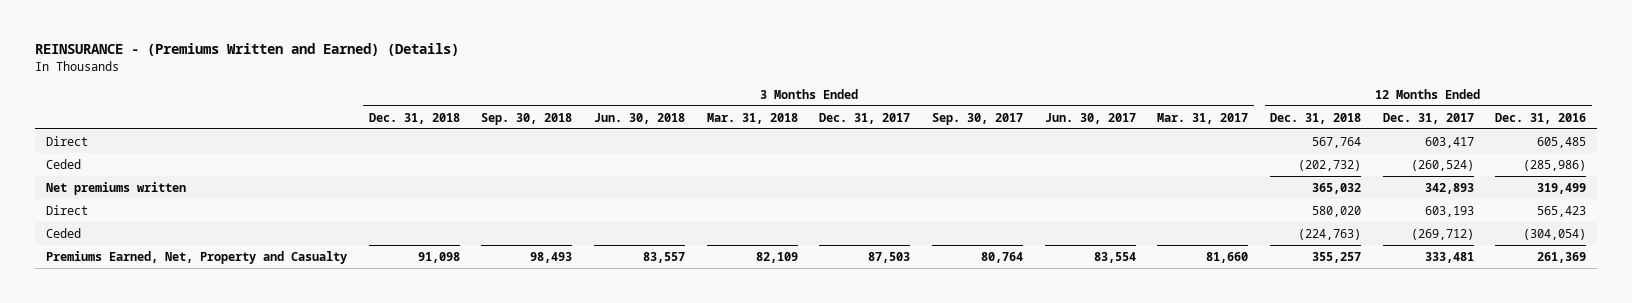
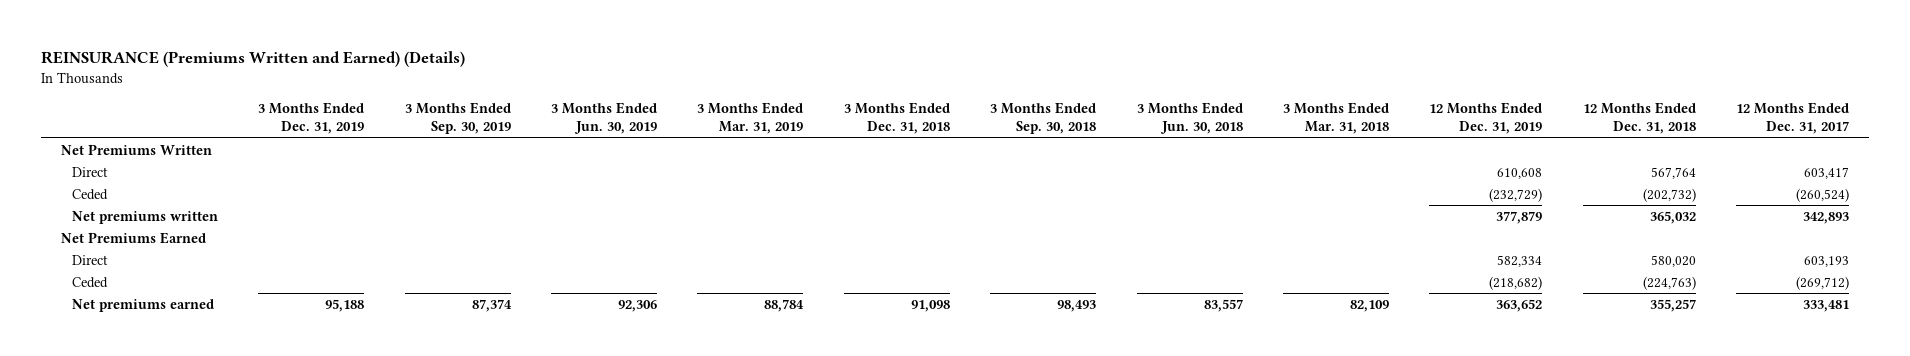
- REINSURANCE - (Premiums Written and Earned) (Details)
+ REINSURANCE (Premiums Written and Earned) (Details)
- | 3 Months Ended Dec. 31, 2018 | 3 Months Ended Sep. 30, 2018 | 3 Months Ended Jun. 30, 2018 | 3 Months Ended Mar. 31, 2018 | 3 Months Ended Dec. 31, 2017 | 3 Months Ended Sep. 30, 2017 | 3 Months Ended Jun. 30, 2017 | 3 Months Ended Mar. 31, 2017 | 12 Months Ended Dec. 31, 2018 | 12 Months Ended Dec. 31, 2017 | 12 Months Ended Dec. 31, 2016
+ | 3 Months Ended Dec. 31, 2019 | 3 Months Ended Sep. 30, 2019 | 3 Months Ended Jun. 30, 2019 | 3 Months Ended Mar. 31, 2019 | 3 Months Ended Dec. 31, 2018 | 3 Months Ended Sep. 30, 2018 | 3 Months Ended Jun. 30, 2018 | 3 Months Ended Mar. 31, 2018 | 12 Months Ended Dec. 31, 2019 | 12 Months Ended Dec. 31, 2018 | 12 Months Ended Dec. 31, 2017
+ Net Premiums Written
+ Net Premiums Earned
- Premiums Earned, Net, Property and Casualty | 91,098 | 98,493 | 83,557 | 82,109 | 87,503 | 80,764 | 83,554 | 81,660 | 355,257 | 333,481 | 261,369
+ Net premiums earned | 95,188 | 87,374 | 92,306 | 88,784 | 91,098 | 98,493 | 83,557 | 82,109 | 363,652 | 355,257 | 333,481

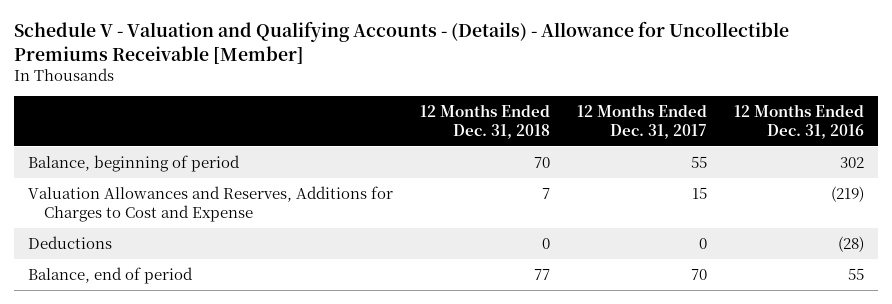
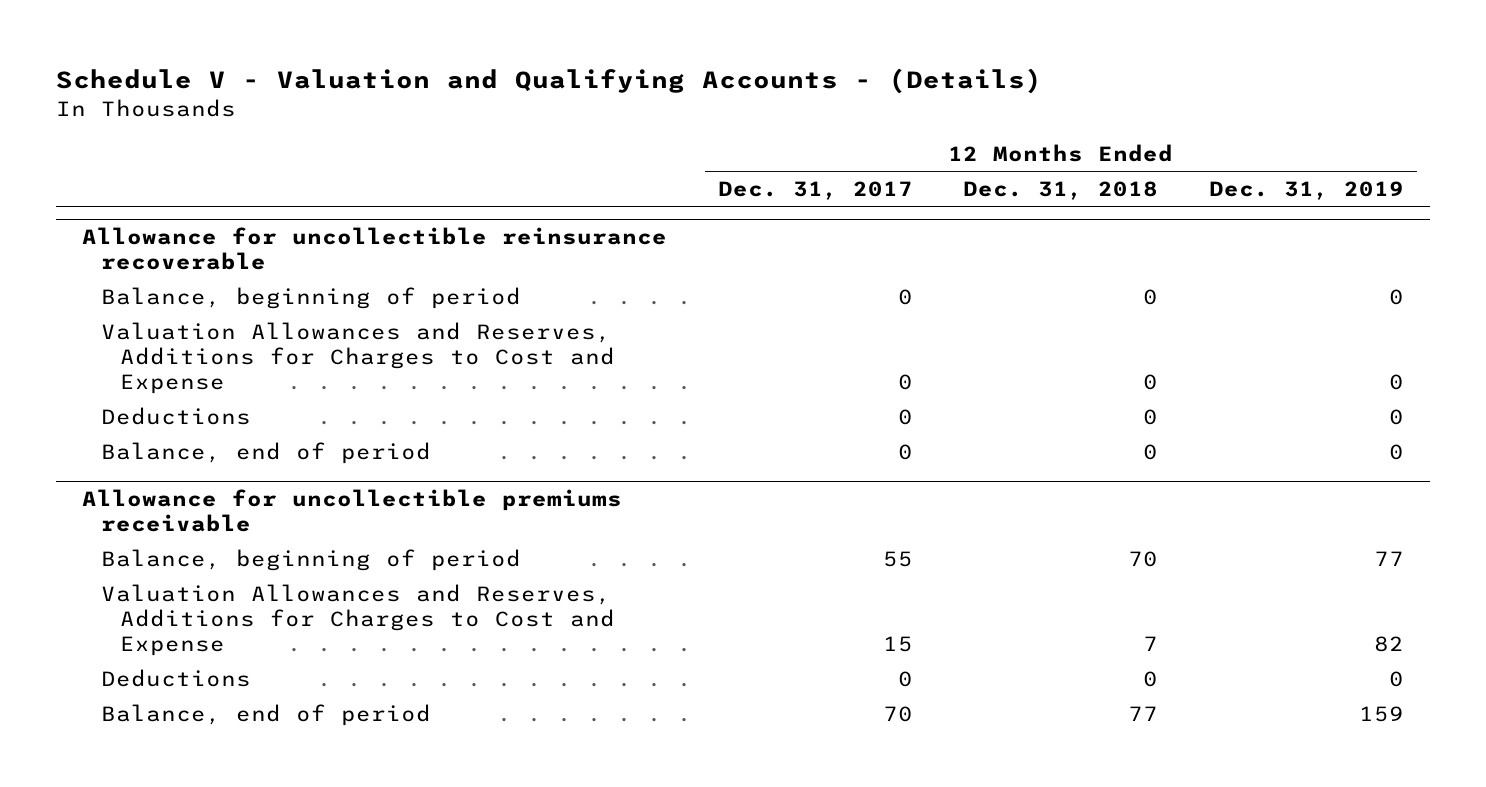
- Schedule V - Valuation and Qualifying Accounts - (Details) - Allowance for Uncollectible Premiums Receivable [Member]
+ Schedule V - Valuation and Qualifying Accounts - (Details)
- | 12 Months Ended Dec. 31, 2018 | 12 Months Ended Dec. 31, 2017 | 12 Months Ended Dec. 31, 2016
+ | 12 Months Ended Dec. 31, 2017 | 12 Months Ended Dec. 31, 2018 | 12 Months Ended Dec. 31, 2019
+ Allowance for uncollectible reinsurance recoverable
+ Balance, beginning of period | 0 | 0 | 0
+ Valuation Allowances and Reserves, Additions for Charges to Cost and Expense | 0 | 0 | 0
+ Deductions | 0 | 0 | 0
+ Balance, end of period | 0 | 0 | 0
+ Allowance for uncollectible premiums receivable

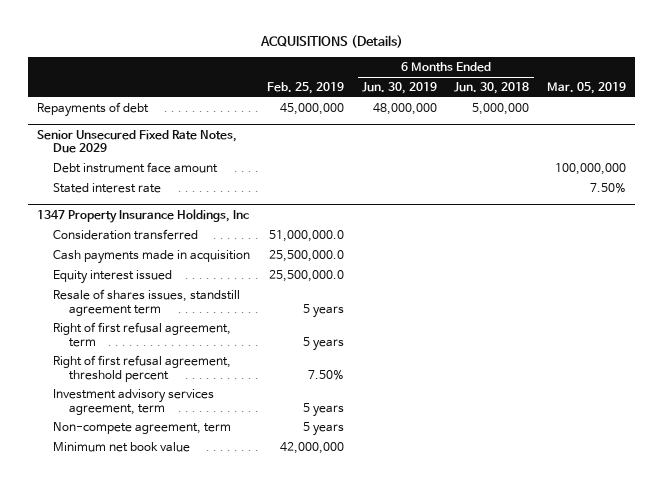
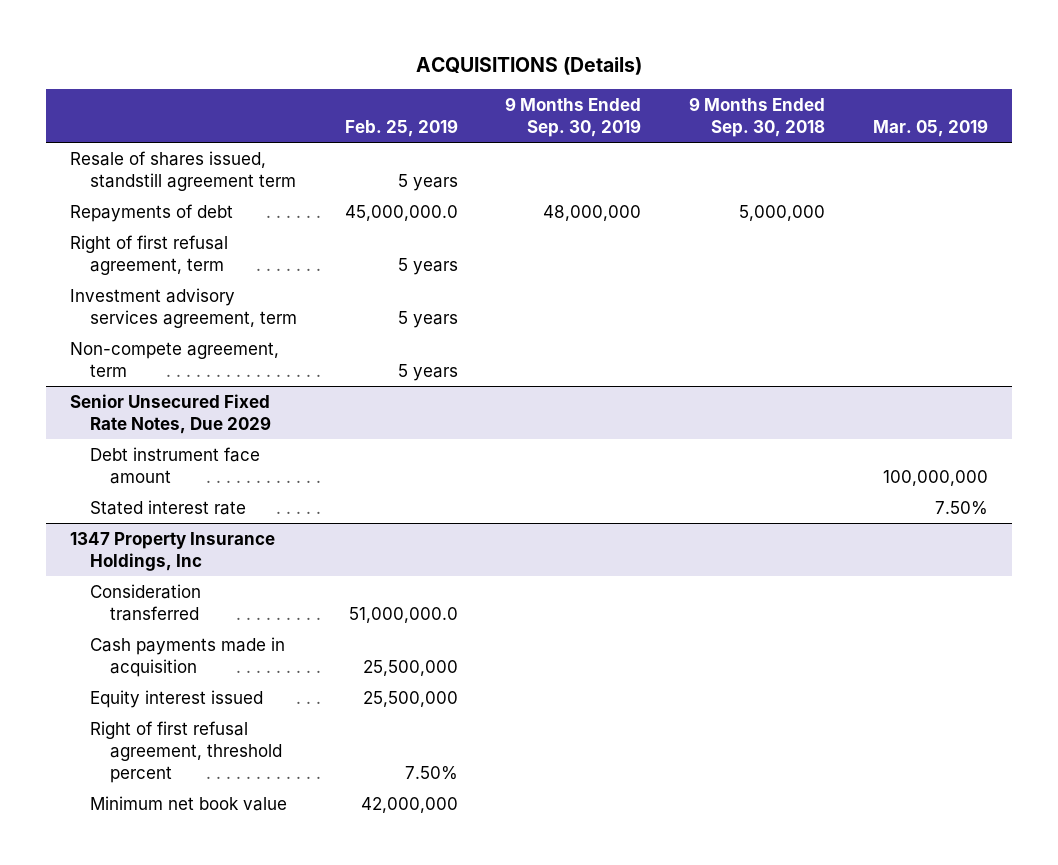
- | Feb. 25, 2019 | 6 Months Ended Jun. 30, 2019 | 6 Months Ended Jun. 30, 2018 | Mar. 05, 2019
+ | Feb. 25, 2019 | 9 Months Ended Sep. 30, 2019 | 9 Months Ended Sep. 30, 2018 | Mar. 05, 2019
- Repayments of debt | 45,000,000 | 48,000,000 | 5,000,000 |
+ Resale of shares issued, standstill agreement term | 5 years | | |
+ Repayments of debt | 45,000,000.0 | 48,000,000 | 5,000,000 |
+ Right of first refusal agreement, term | 5 years | | |
+ Investment advisory services agreement, term | 5 years | | |
+ Non-compete agreement, term | 5 years | | |
@ 1347 Property Insurance Holdings, Inc
- Cash payments made in acquisition | 25,500,000.0 | | |
- Equity interest issued | 25,500,000.0 | | |
- Resale of shares issues, standstill agreement term | 5 years | | |
- Right of first refusal agreement, term | 5 years | | |
+ Cash payments made in acquisition | 25,500,000 | | |
+ Equity interest issued | 25,500,000 | | |
- Investment advisory services agreement, term | 5 years | | |
- Non-compete agreement, term | 5 years | | |

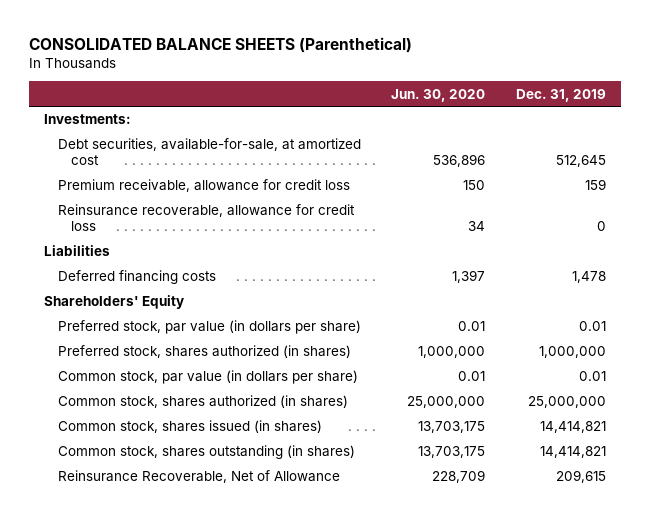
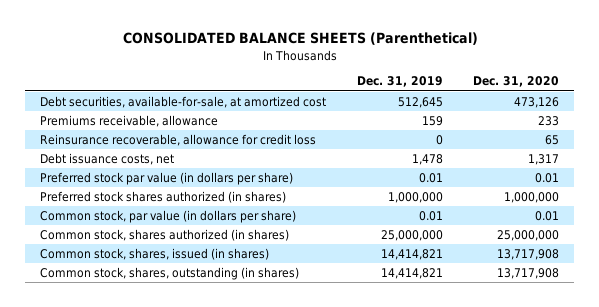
- | Jun. 30, 2020 | Dec. 31, 2019
+ | Dec. 31, 2019 | Dec. 31, 2020
- Investments:
- Premium receivable, allowance for credit loss | 150 | 159
+ Premiums receivable, allowance | 159 | 233
- Liabilities
- Deferred financing costs | 1,397 | 1,478
- Shareholders' Equity
- Preferred stock, par value (in dollars per share) | 0.01 | 0.01
- Preferred stock, shares authorized (in shares) | 1,000,000 | 1,000,000
+ Debt issuance costs, net | 1,478 | 1,317
+ Preferred stock par value (in dollars per share) | 0.01 | 0.01
+ Preferred stock shares authorized (in shares) | 1,000,000 | 1,000,000
- Common stock, shares issued (in shares) | 13,703,175 | 14,414,821
- Common stock, shares outstanding (in shares) | 13,703,175 | 14,414,821
- Reinsurance Recoverable, Net of Allowance | 228,709 | 209,615
+ Common stock, shares, issued (in shares) | 14,414,821 | 13,717,908
+ Common stock, shares, outstanding (in shares) | 14,414,821 | 13,717,908

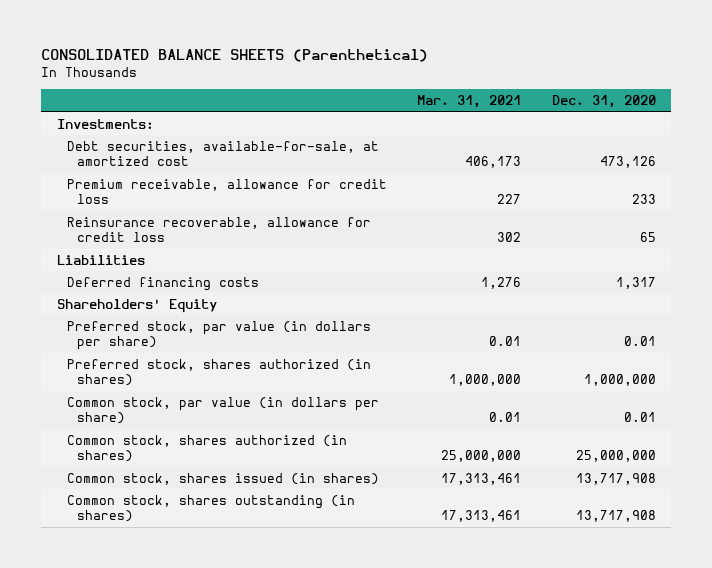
- | Dec. 31, 2019 | Dec. 31, 2020
+ | Mar. 31, 2021 | Dec. 31, 2020
+ Investments:
- Premiums receivable, allowance | 159 | 233
+ Premium receivable, allowance for credit loss | 227 | 233
- Debt issuance costs, net | 1,478 | 1,317
- Preferred stock par value (in dollars per share) | 0.01 | 0.01
- Preferred stock shares authorized (in shares) | 1,000,000 | 1,000,000
+ Liabilities
+ Deferred financing costs | 1,276 | 1,317
+ Shareholders' Equity
+ Preferred stock, par value (in dollars per share) | 0.01 | 0.01
+ Preferred stock, shares authorized (in shares) | 1,000,000 | 1,000,000
- Common stock, shares, issued (in shares) | 14,414,821 | 13,717,908
- Common stock, shares, outstanding (in shares) | 14,414,821 | 13,717,908
+ Common stock, shares issued (in shares) | 17,313,461 | 13,717,908
+ Common stock, shares outstanding (in shares) | 17,313,461 | 13,717,908

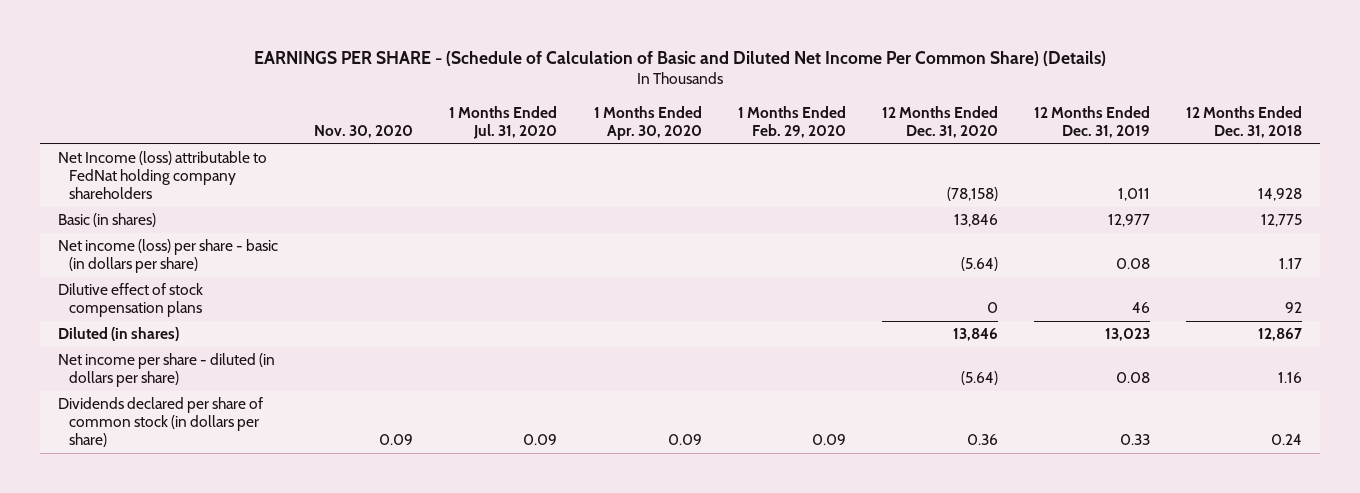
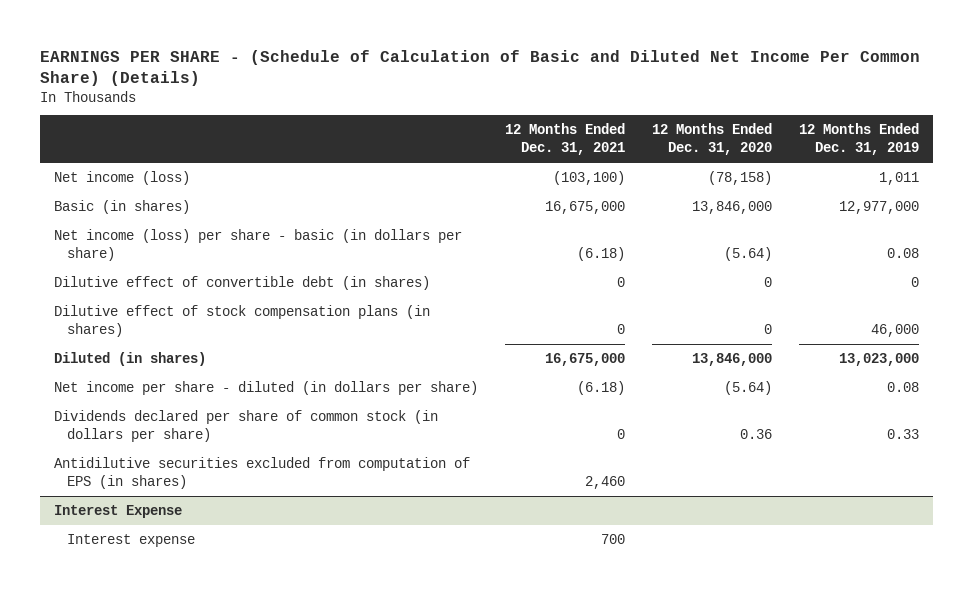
- | Nov. 30, 2020 | 1 Months Ended Jul. 31, 2020 | 1 Months Ended Apr. 30, 2020 | 1 Months Ended Feb. 29, 2020 | 12 Months Ended Dec. 31, 2020 | 12 Months Ended Dec. 31, 2019 | 12 Months Ended Dec. 31, 2018
+ | 12 Months Ended Dec. 31, 2021 | 12 Months Ended Dec. 31, 2020 | 12 Months Ended Dec. 31, 2019
- Net Income (loss) attributable to FedNat holding company shareholders | | | | | (78,158) | 1,011 | 14,928
- Basic (in shares) | | | | | 13,846 | 12,977 | 12,775
+ Net income (loss) | (103,100) | (78,158) | 1,011
+ Basic (in shares) | 16,675,000 | 13,846,000 | 12,977,000
- Dilutive effect of stock compensation plans | | | | | 0 | 46 | 92
- Diluted (in shares) | | | | | 13,846 | 13,023 | 12,867
+ Dilutive effect of convertible debt (in shares) | 0 | 0 | 0
+ Dilutive effect of stock compensation plans (in shares) | 0 | 0 | 46,000
+ Diluted (in shares) | 16,675,000 | 13,846,000 | 13,023,000
+ Antidilutive securities excluded from computation of EPS (in shares) | 2,460 | |
+ Interest Expense
+ Interest expense | 700 | |

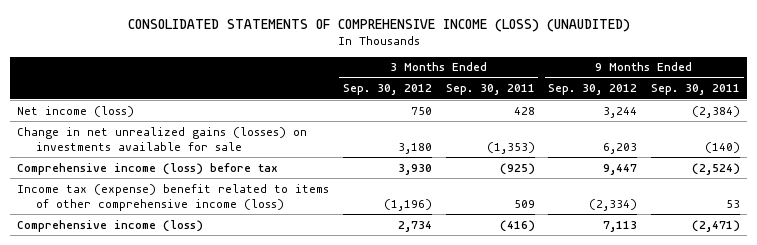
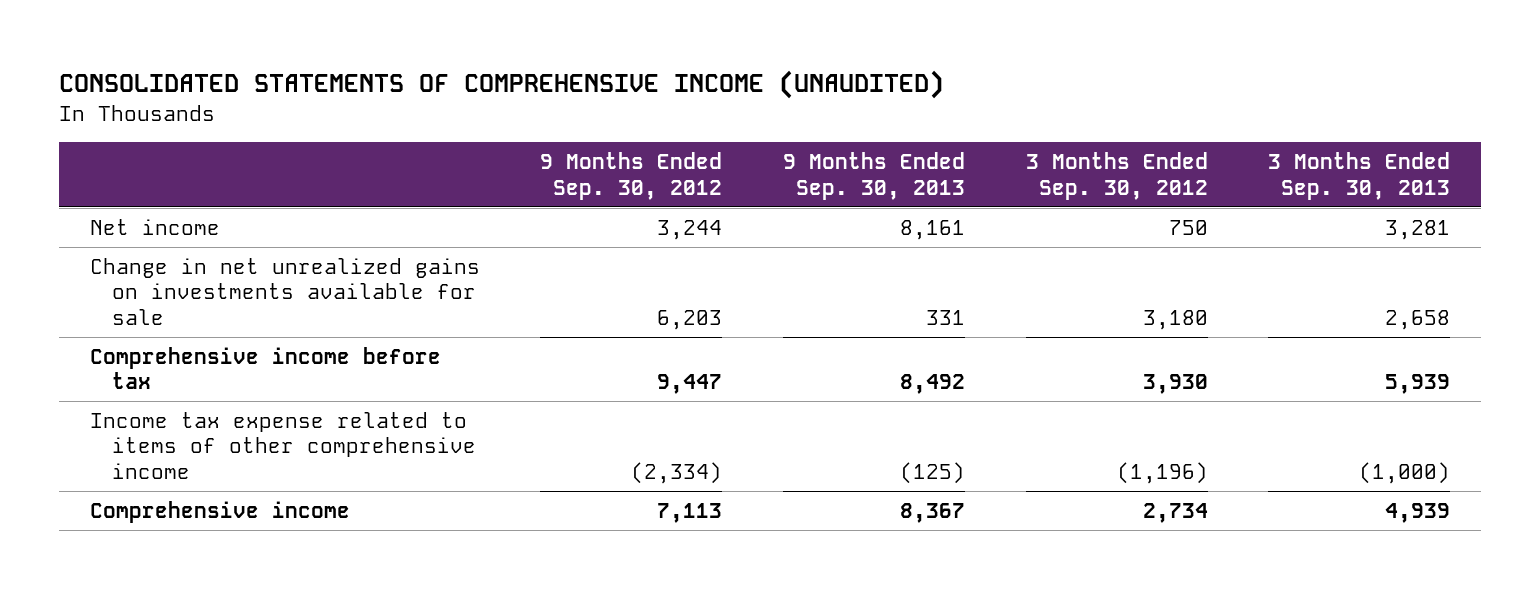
- CONSOLIDATED STATEMENTS OF COMPREHENSIVE INCOME (LOSS) (UNAUDITED)
+ CONSOLIDATED STATEMENTS OF COMPREHENSIVE INCOME (UNAUDITED)
- | 3 Months Ended Sep. 30, 2012 | 3 Months Ended Sep. 30, 2011 | 9 Months Ended Sep. 30, 2012 | 9 Months Ended Sep. 30, 2011
+ | 9 Months Ended Sep. 30, 2012 | 9 Months Ended Sep. 30, 2013 | 3 Months Ended Sep. 30, 2012 | 3 Months Ended Sep. 30, 2013
- Net income (loss) | 750 | 428 | 3,244 | (2,384)
- Change in net unrealized gains (losses) on investments available for sale | 3,180 | (1,353) | 6,203 | (140)
- Comprehensive income (loss) before tax | 3,930 | (925) | 9,447 | (2,524)
- Income tax (expense) benefit related to items of other comprehensive income (loss) | (1,196) | 509 | (2,334) | 53
- Comprehensive income (loss) | 2,734 | (416) | 7,113 | (2,471)
+ Net income | 3,244 | 8,161 | 750 | 3,281
+ Change in net unrealized gains on investments available for sale | 6,203 | 331 | 3,180 | 2,658
+ Comprehensive income before tax | 9,447 | 8,492 | 3,930 | 5,939
+ Income tax expense related to items of other comprehensive income | (2,334) | (125) | (1,196) | (1,000)
+ Comprehensive income | 7,113 | 8,367 | 2,734 | 4,939

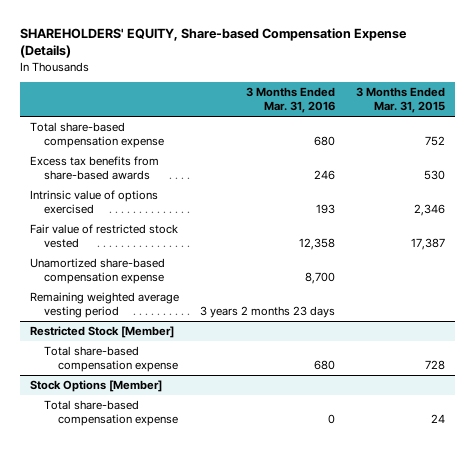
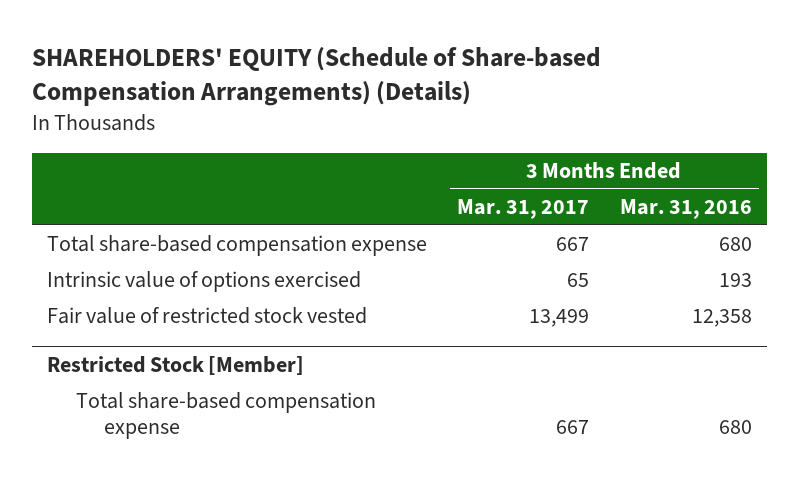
- SHAREHOLDERS' EQUITY, Share-based Compensation Expense (Details)
+ SHAREHOLDERS' EQUITY (Schedule of Share-based Compensation Arrangements) (Details)
- | 3 Months Ended Mar. 31, 2016 | 3 Months Ended Mar. 31, 2015
+ | 3 Months Ended Mar. 31, 2017 | 3 Months Ended Mar. 31, 2016
- Excess tax benefits from share-based awards | 246 | 530
- Unamortized share-based compensation expense | 8,700 |
- Remaining weighted average vesting period | 3 years 2 months 23 days |
- Stock Options [Member]
- Total share-based compensation expense | 0 | 24

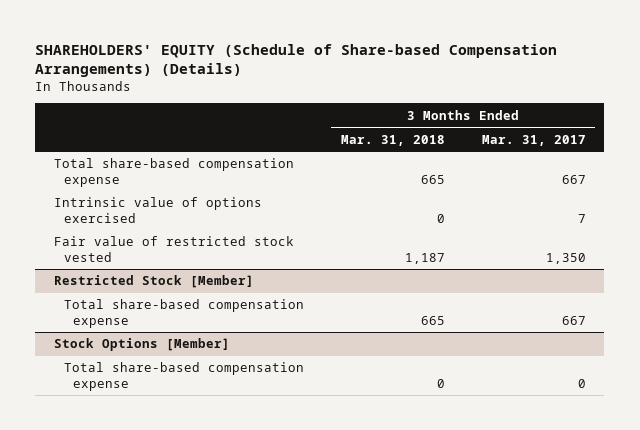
- | 3 Months Ended Mar. 31, 2017 | 3 Months Ended Mar. 31, 2016
+ | 3 Months Ended Mar. 31, 2018 | 3 Months Ended Mar. 31, 2017
- Intrinsic value of options exercised | 65 | 193
- Fair value of restricted stock vested | 13,499 | 12,358
+ Intrinsic value of options exercised | 0 | 7
+ Fair value of restricted stock vested | 1,187 | 1,350
+ Stock Options [Member]
+ Total share-based compensation expense | 0 | 0

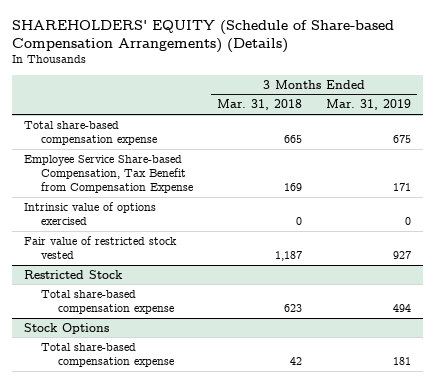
- | 3 Months Ended Mar. 31, 2018 | 3 Months Ended Mar. 31, 2017
+ | 3 Months Ended Mar. 31, 2018 | 3 Months Ended Mar. 31, 2019
+ Employee Service Share-based Compensation, Tax Benefit from Compensation Expense | 169 | 171
- Restricted Stock [Member]
- Total share-based compensation expense | 665 | 667
- Stock Options [Member]
- Total share-based compensation expense | 0 | 0
+ Restricted Stock
+ Total share-based compensation expense | 623 | 494
+ Stock Options
+ Total share-based compensation expense | 42 | 181

